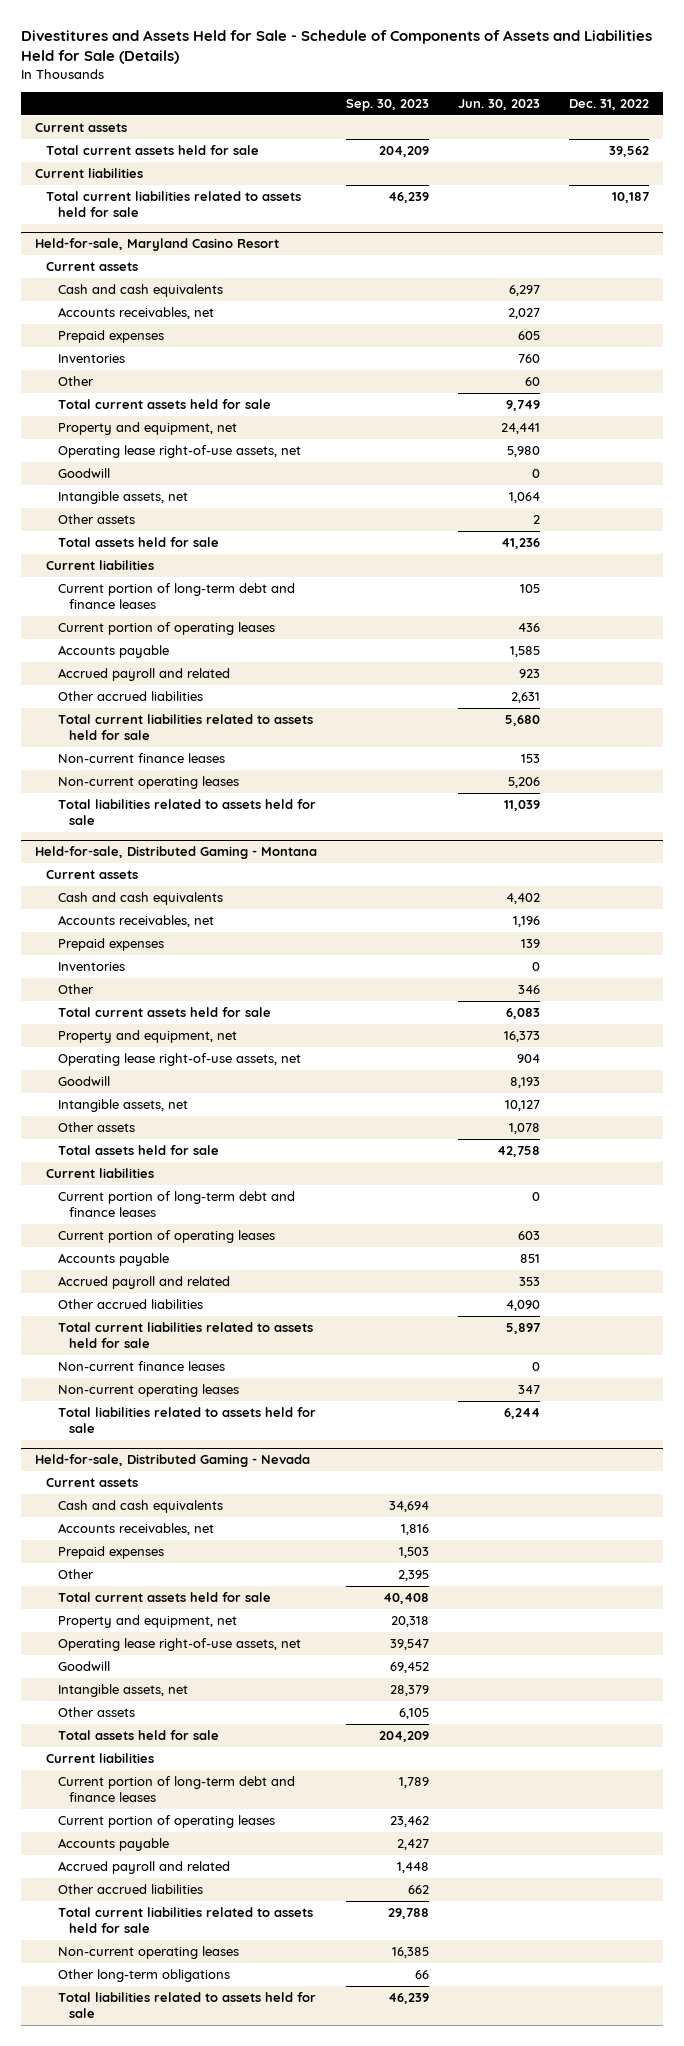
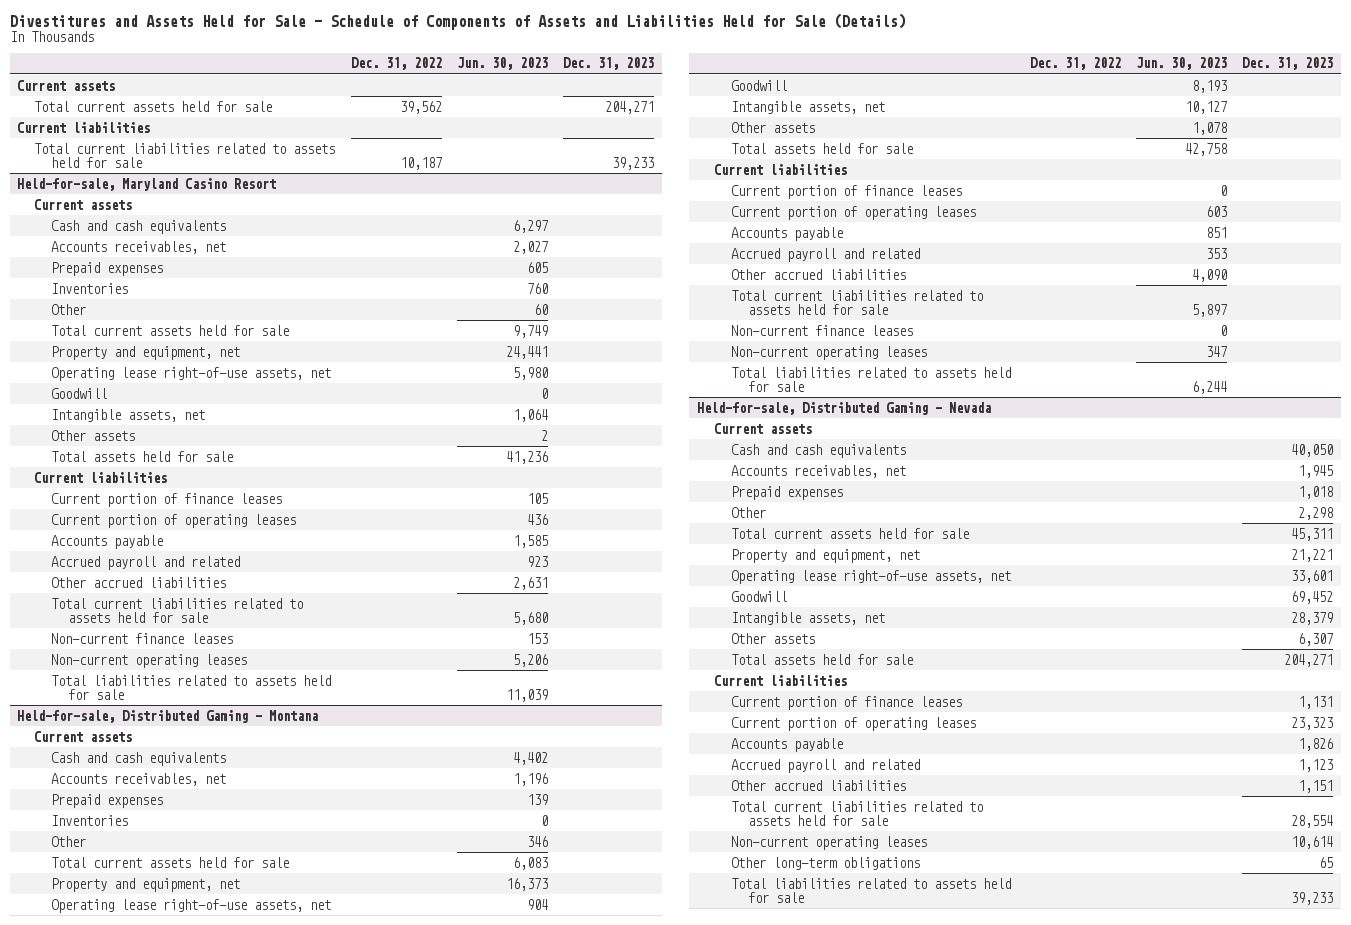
- | Sep. 30, 2023 | Jun. 30, 2023 | Dec. 31, 2022
+ | Dec. 31, 2022 | Jun. 30, 2023 | Dec. 31, 2023
@ Held-for-sale, Maryland Casino Resort
- Current portion of long-term debt and finance leases | | 105 |
+ Current portion of finance leases | | 105 |
@ Held-for-sale, Distributed Gaming - Montana
- Current portion of long-term debt and finance leases | | 0 |
+ Current portion of finance leases | | 0 |
@ Held-for-sale, Distributed Gaming - Nevada
- Current portion of long-term debt and finance leases | 1,789 | |
+ Current portion of finance leases | | | 1,131

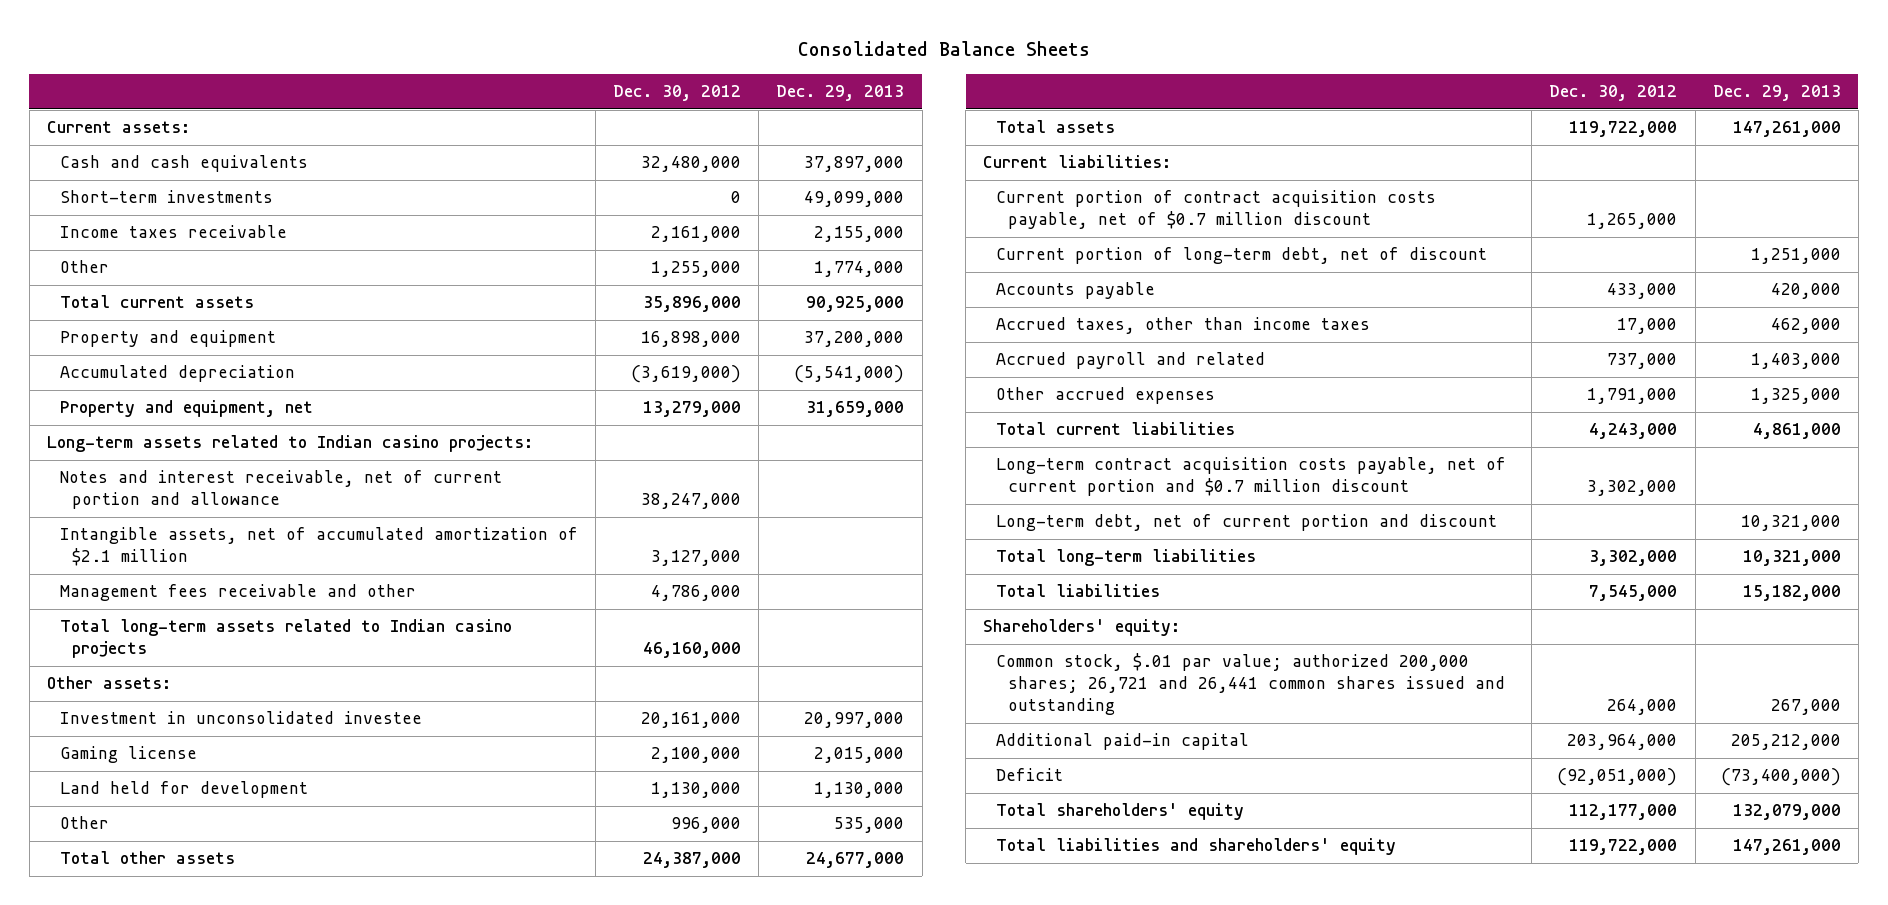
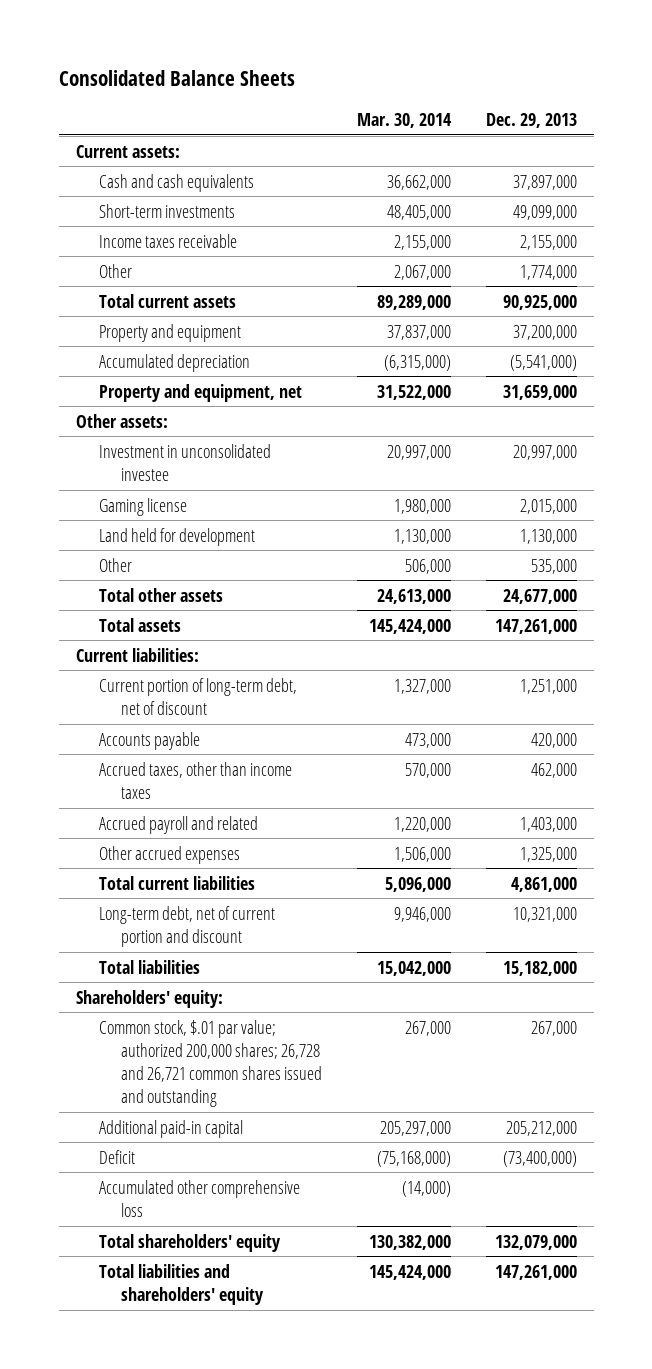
- | Dec. 30, 2012 | Dec. 29, 2013
+ | Mar. 30, 2014 | Dec. 29, 2013
- Long-term assets related to Indian casino projects:
- Notes and interest receivable, net of current portion and allowance | 38,247,000 |
- Intangible assets, net of accumulated amortization of $2.1 million | 3,127,000 |
- Management fees receivable and other | 4,786,000 |
- Total long-term assets related to Indian casino projects | 46,160,000 |
- Current portion of contract acquisition costs payable, net of $0.7 million discount | 1,265,000 |
- Long-term contract acquisition costs payable, net of current portion and $0.7 million discount | 3,302,000 |
- Total long-term liabilities | 3,302,000 | 10,321,000
- Common stock, $.01 par value; authorized 200,000 shares; 26,721 and 26,441 common shares issued and outstanding | 264,000 | 267,000
+ Common stock, $.01 par value; authorized 200,000 shares; 26,728 and 26,721 common shares issued and outstanding | 267,000 | 267,000
+ Accumulated other comprehensive loss | (14,000) |

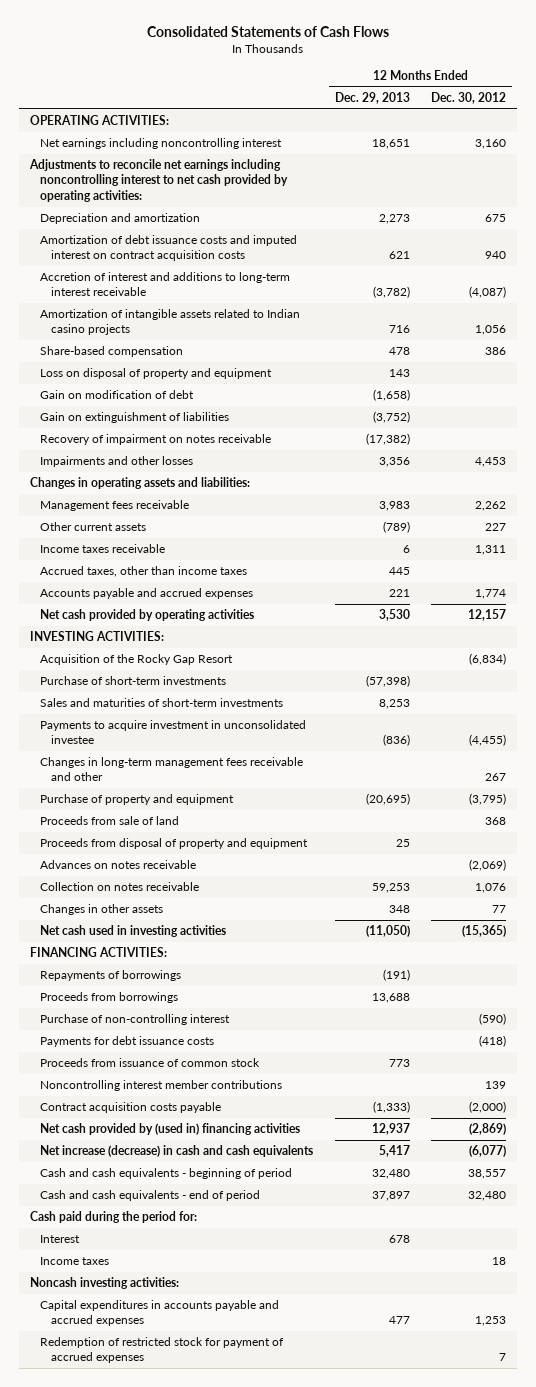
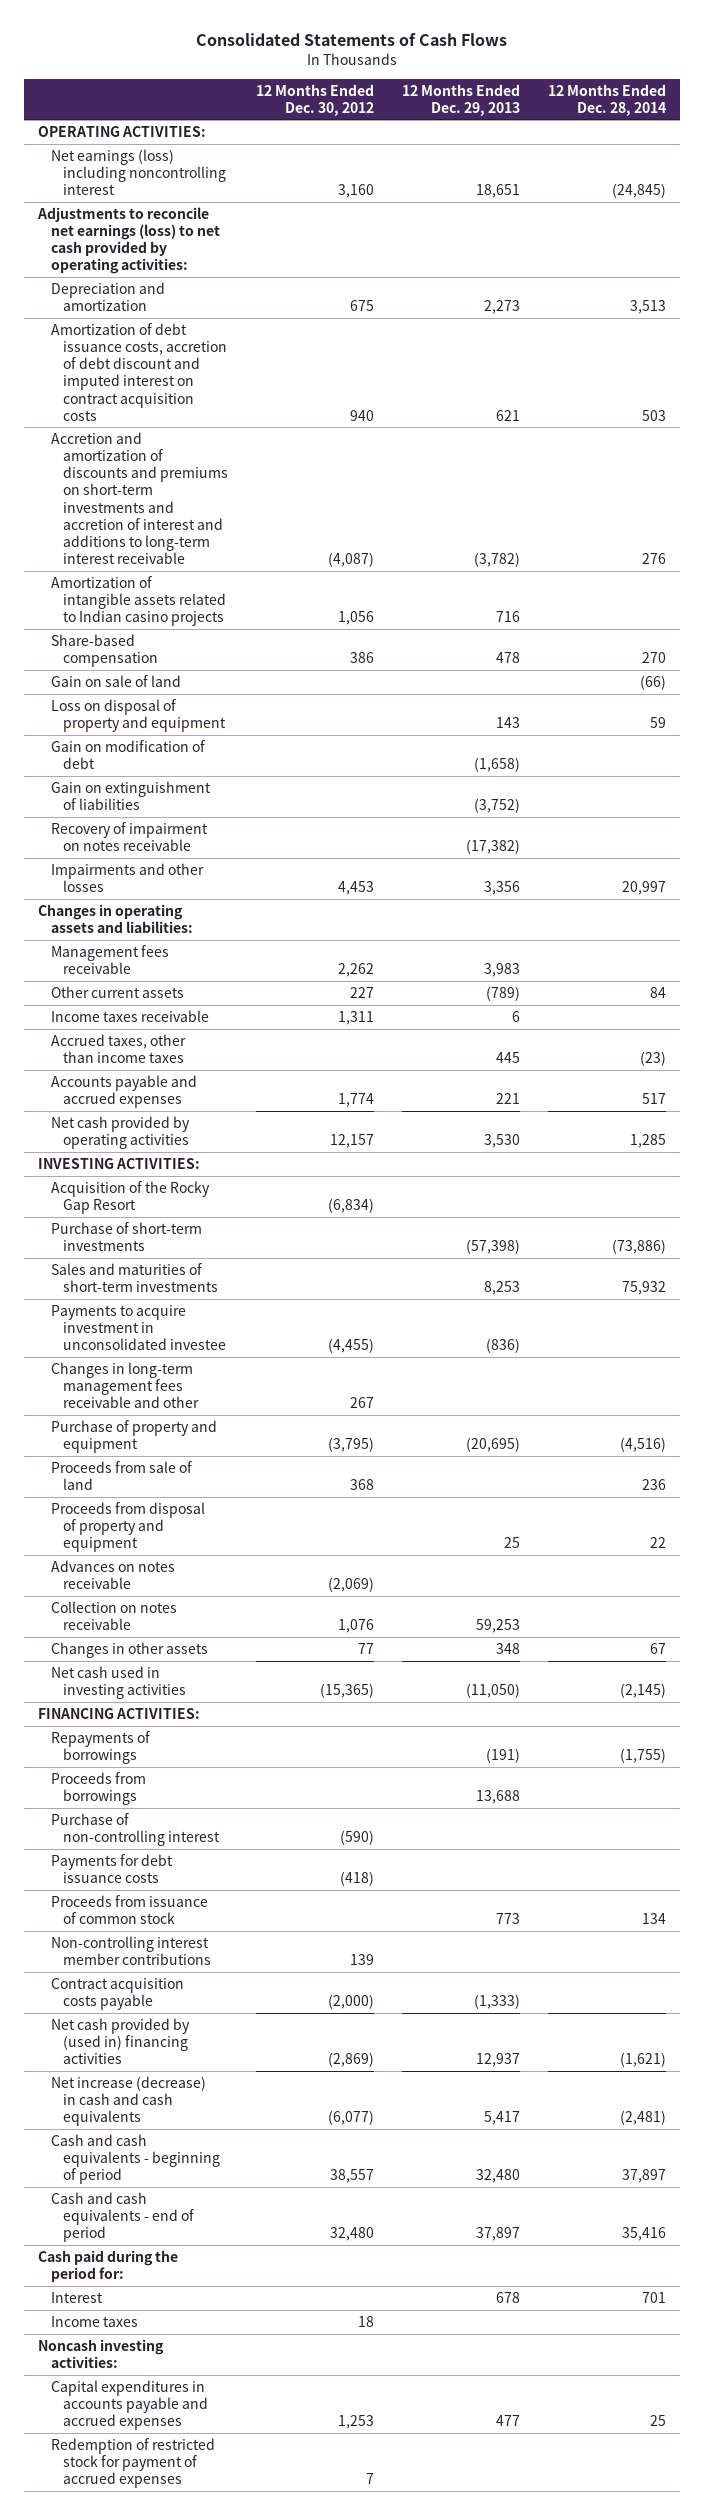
- | 12 Months Ended Dec. 29, 2013 | 12 Months Ended Dec. 30, 2012
+ | 12 Months Ended Dec. 30, 2012 | 12 Months Ended Dec. 29, 2013 | 12 Months Ended Dec. 28, 2014
- Net earnings including noncontrolling interest | 18,651 | 3,160
- Adjustments to reconcile net earnings including noncontrolling interest to net cash provided by operating activities:
+ Net earnings (loss) including noncontrolling interest | 3,160 | 18,651 | (24,845)
+ Adjustments to reconcile net earnings (loss) to net cash provided by operating activities:
- Amortization of debt issuance costs and imputed interest on contract acquisition costs | 621 | 940
- Accretion of interest and additions to long-term interest receivable | (3,782) | (4,087)
+ Amortization of debt issuance costs, accretion of debt discount and imputed interest on contract acquisition costs | 940 | 621 | 503
+ Accretion and amortization of discounts and premiums on short-term investments and accretion of interest and additions to long-term interest receivable | (4,087) | (3,782) | 276
+ Gain on sale of land | | | (66)
- Noncontrolling interest member contributions | | 139
+ Non-controlling interest member contributions | 139 | |

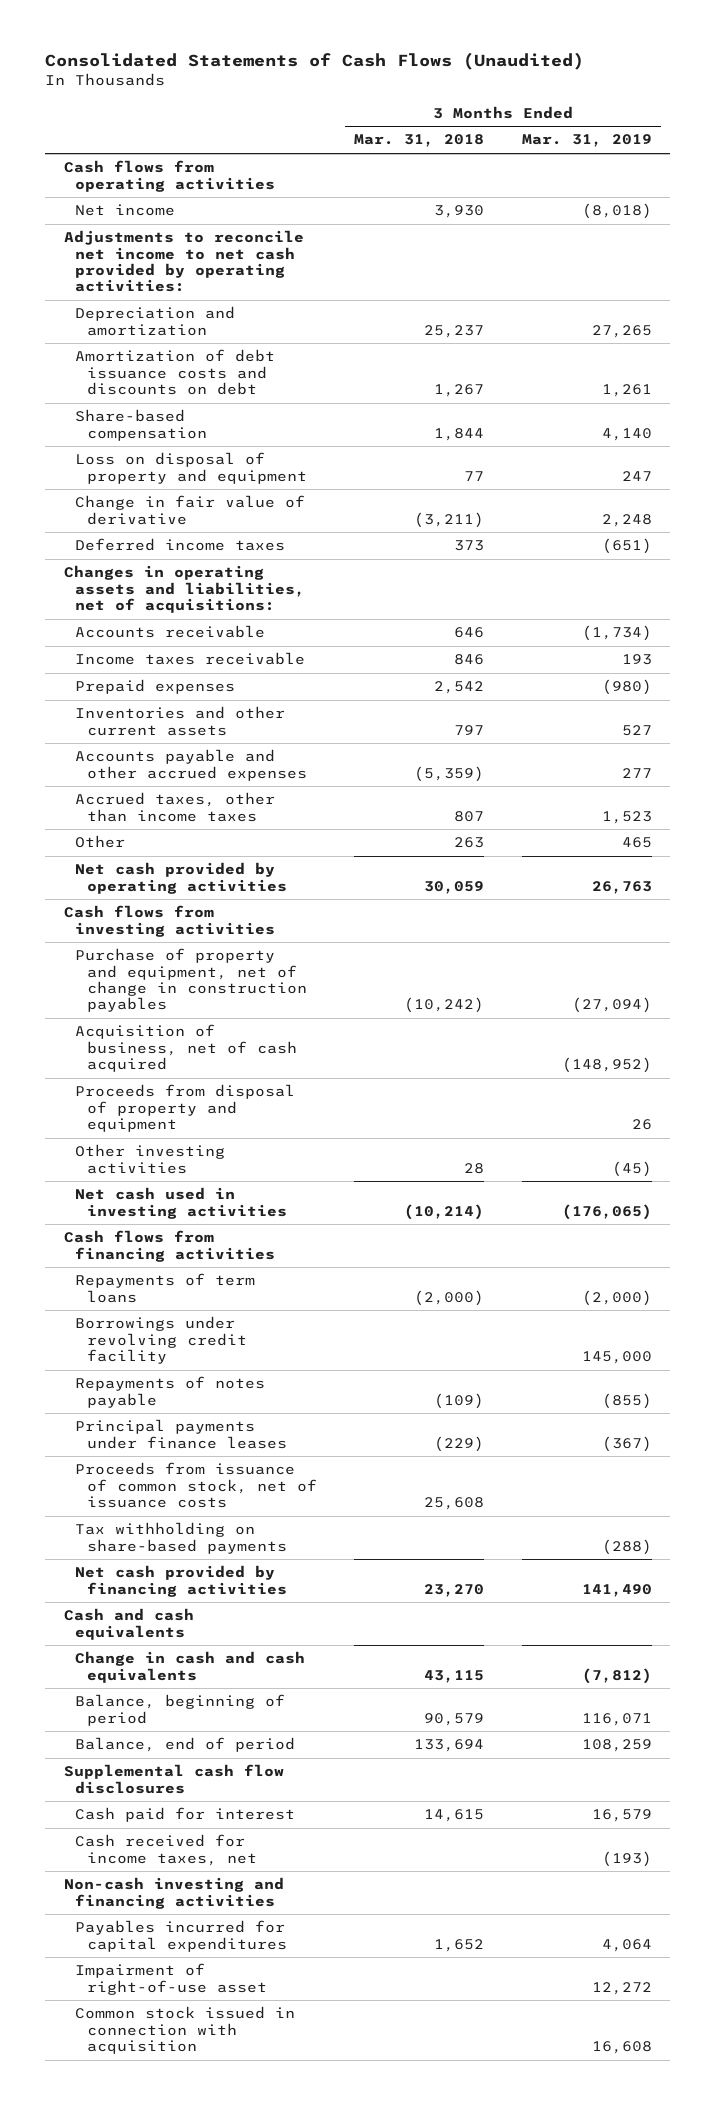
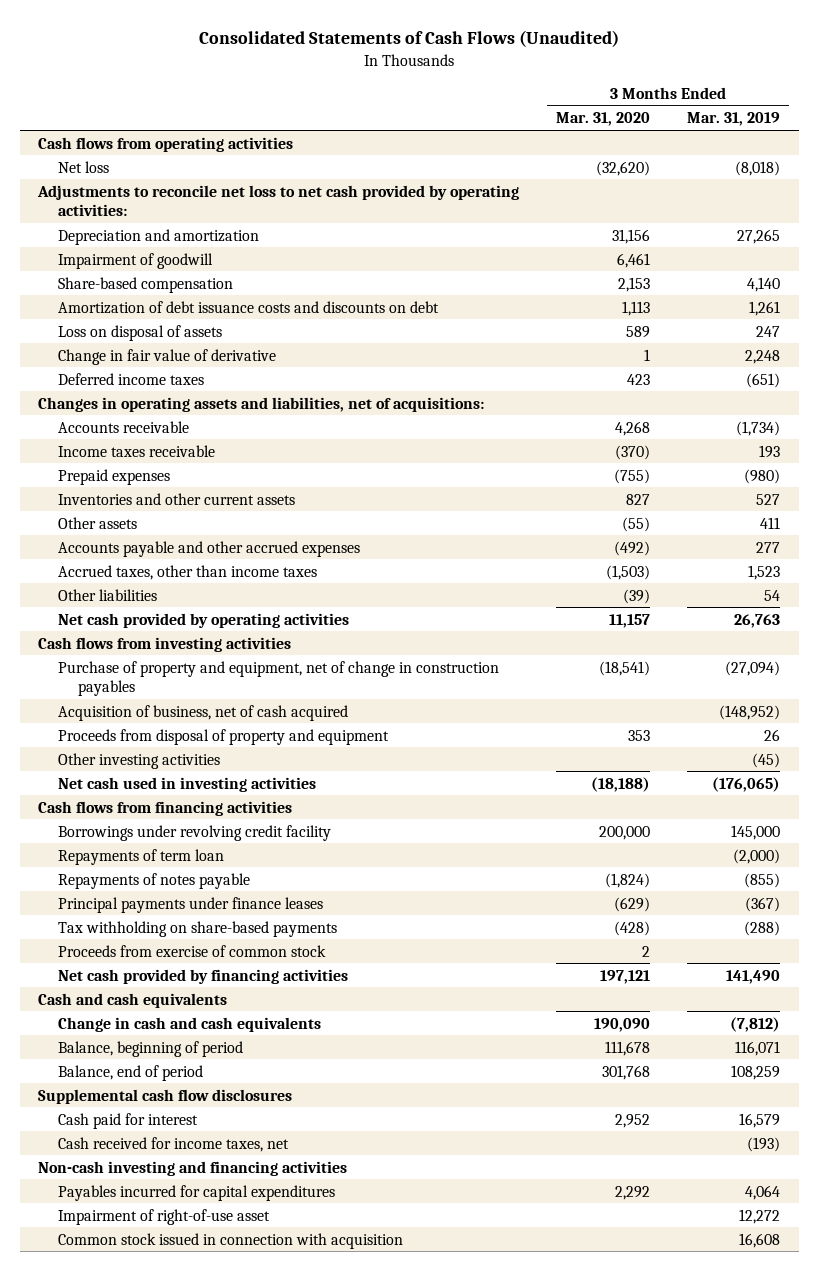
- | 3 Months Ended Mar. 31, 2018 | 3 Months Ended Mar. 31, 2019
+ | 3 Months Ended Mar. 31, 2020 | 3 Months Ended Mar. 31, 2019
- Net income | 3,930 | (8,018)
- Adjustments to reconcile net income to net cash provided by operating activities:
+ Net loss | (32,620) | (8,018)
+ Adjustments to reconcile net loss to net cash provided by operating activities:
+ Impairment of goodwill | 6,461 |
- Loss on disposal of property and equipment | 77 | 247
moved down: Amortization of debt issuance costs and discounts on debt | 1,113 | 1,261
+ Loss on disposal of assets | 589 | 247
+ Other assets | (55) | 411
- Other | 263 | 465
+ Other liabilities | (39) | 54
- Repayments of term loans | (2,000) | (2,000)
+ Repayments of term loan | | (2,000)
- Proceeds from issuance of common stock, net of issuance costs | 25,608 |
+ Proceeds from exercise of common stock | 2 |

